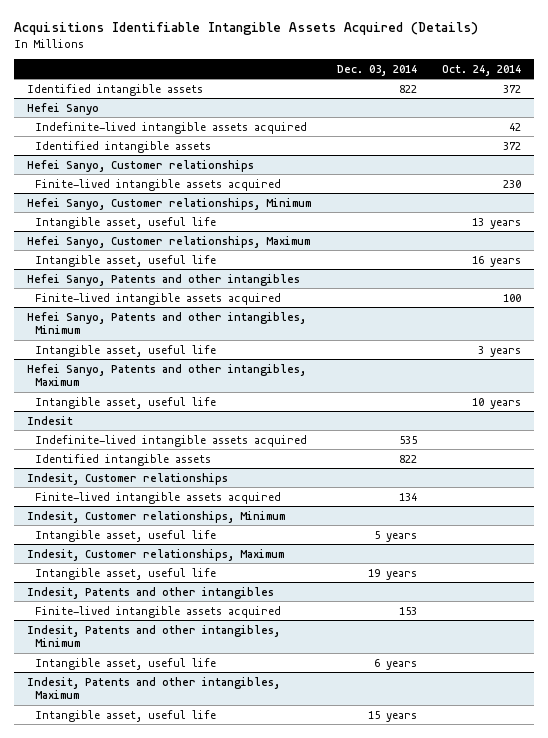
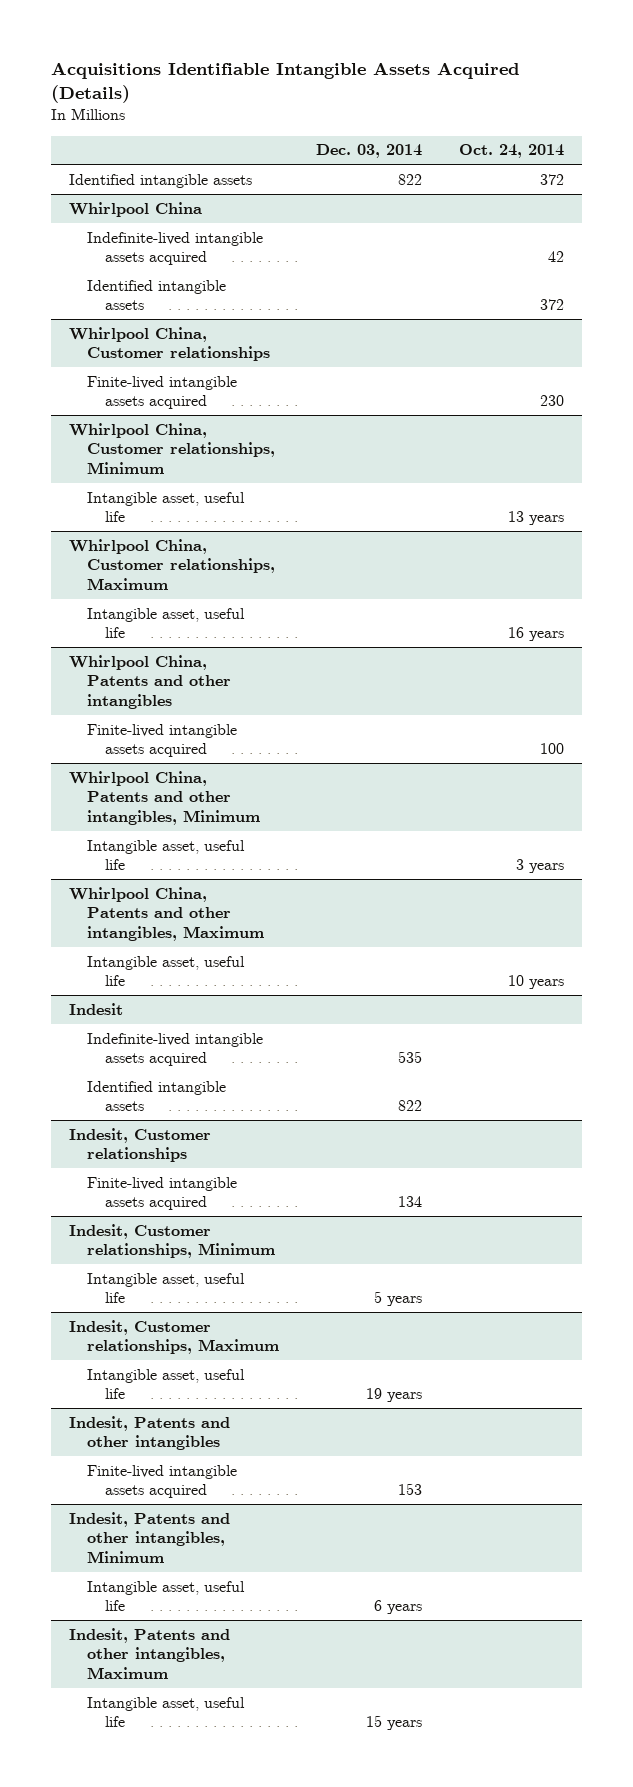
- Hefei Sanyo
+ Whirlpool China
- Hefei Sanyo, Customer relationships
+ Whirlpool China, Customer relationships
- Hefei Sanyo, Customer relationships, Minimum
+ Whirlpool China, Customer relationships, Minimum
- Hefei Sanyo, Customer relationships, Maximum
+ Whirlpool China, Customer relationships, Maximum
- Hefei Sanyo, Patents and other intangibles
+ Whirlpool China, Patents and other intangibles
- Hefei Sanyo, Patents and other intangibles, Minimum
+ Whirlpool China, Patents and other intangibles, Minimum
- Hefei Sanyo, Patents and other intangibles, Maximum
+ Whirlpool China, Patents and other intangibles, Maximum

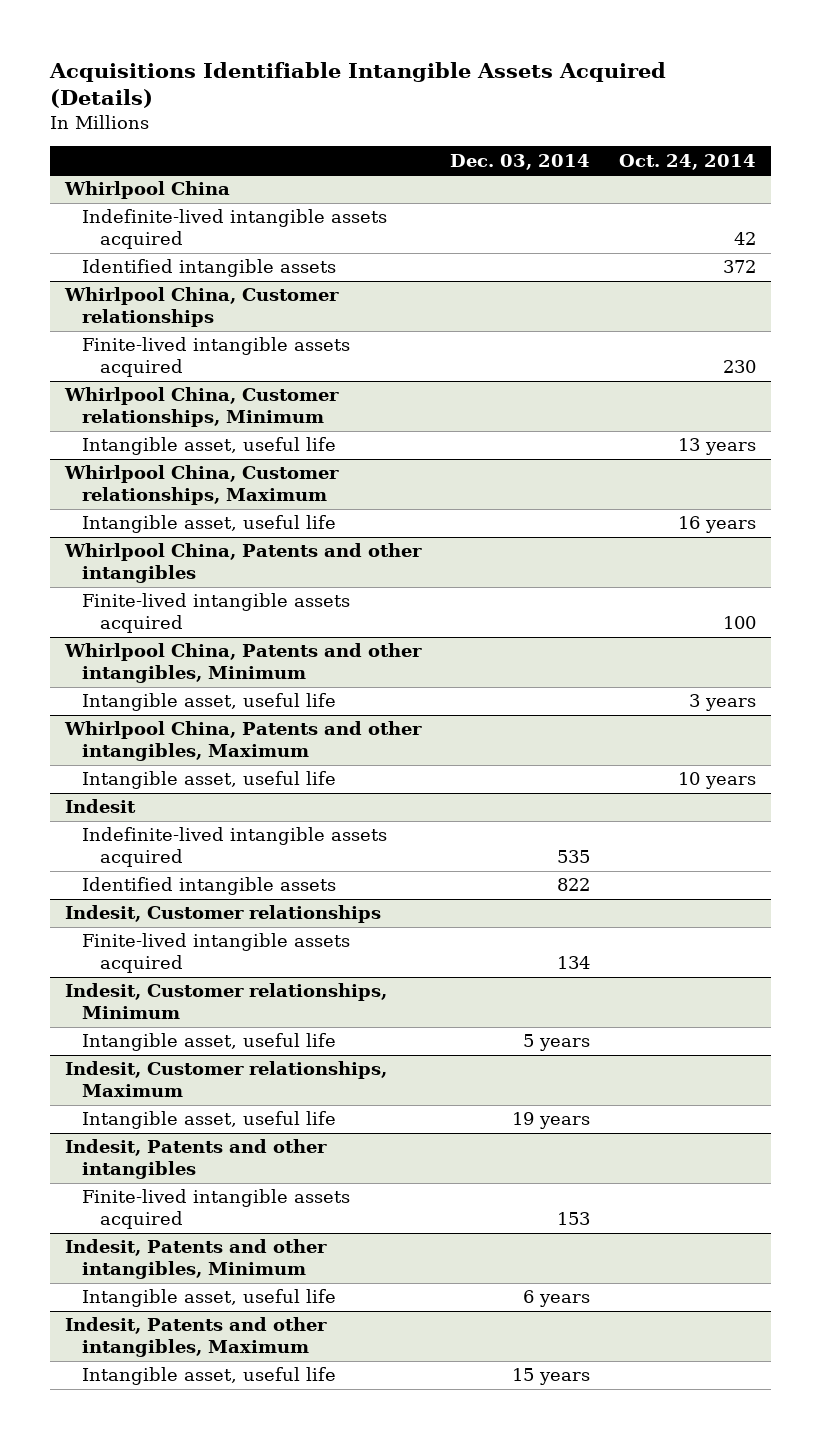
- Identified intangible assets | 822 | 372

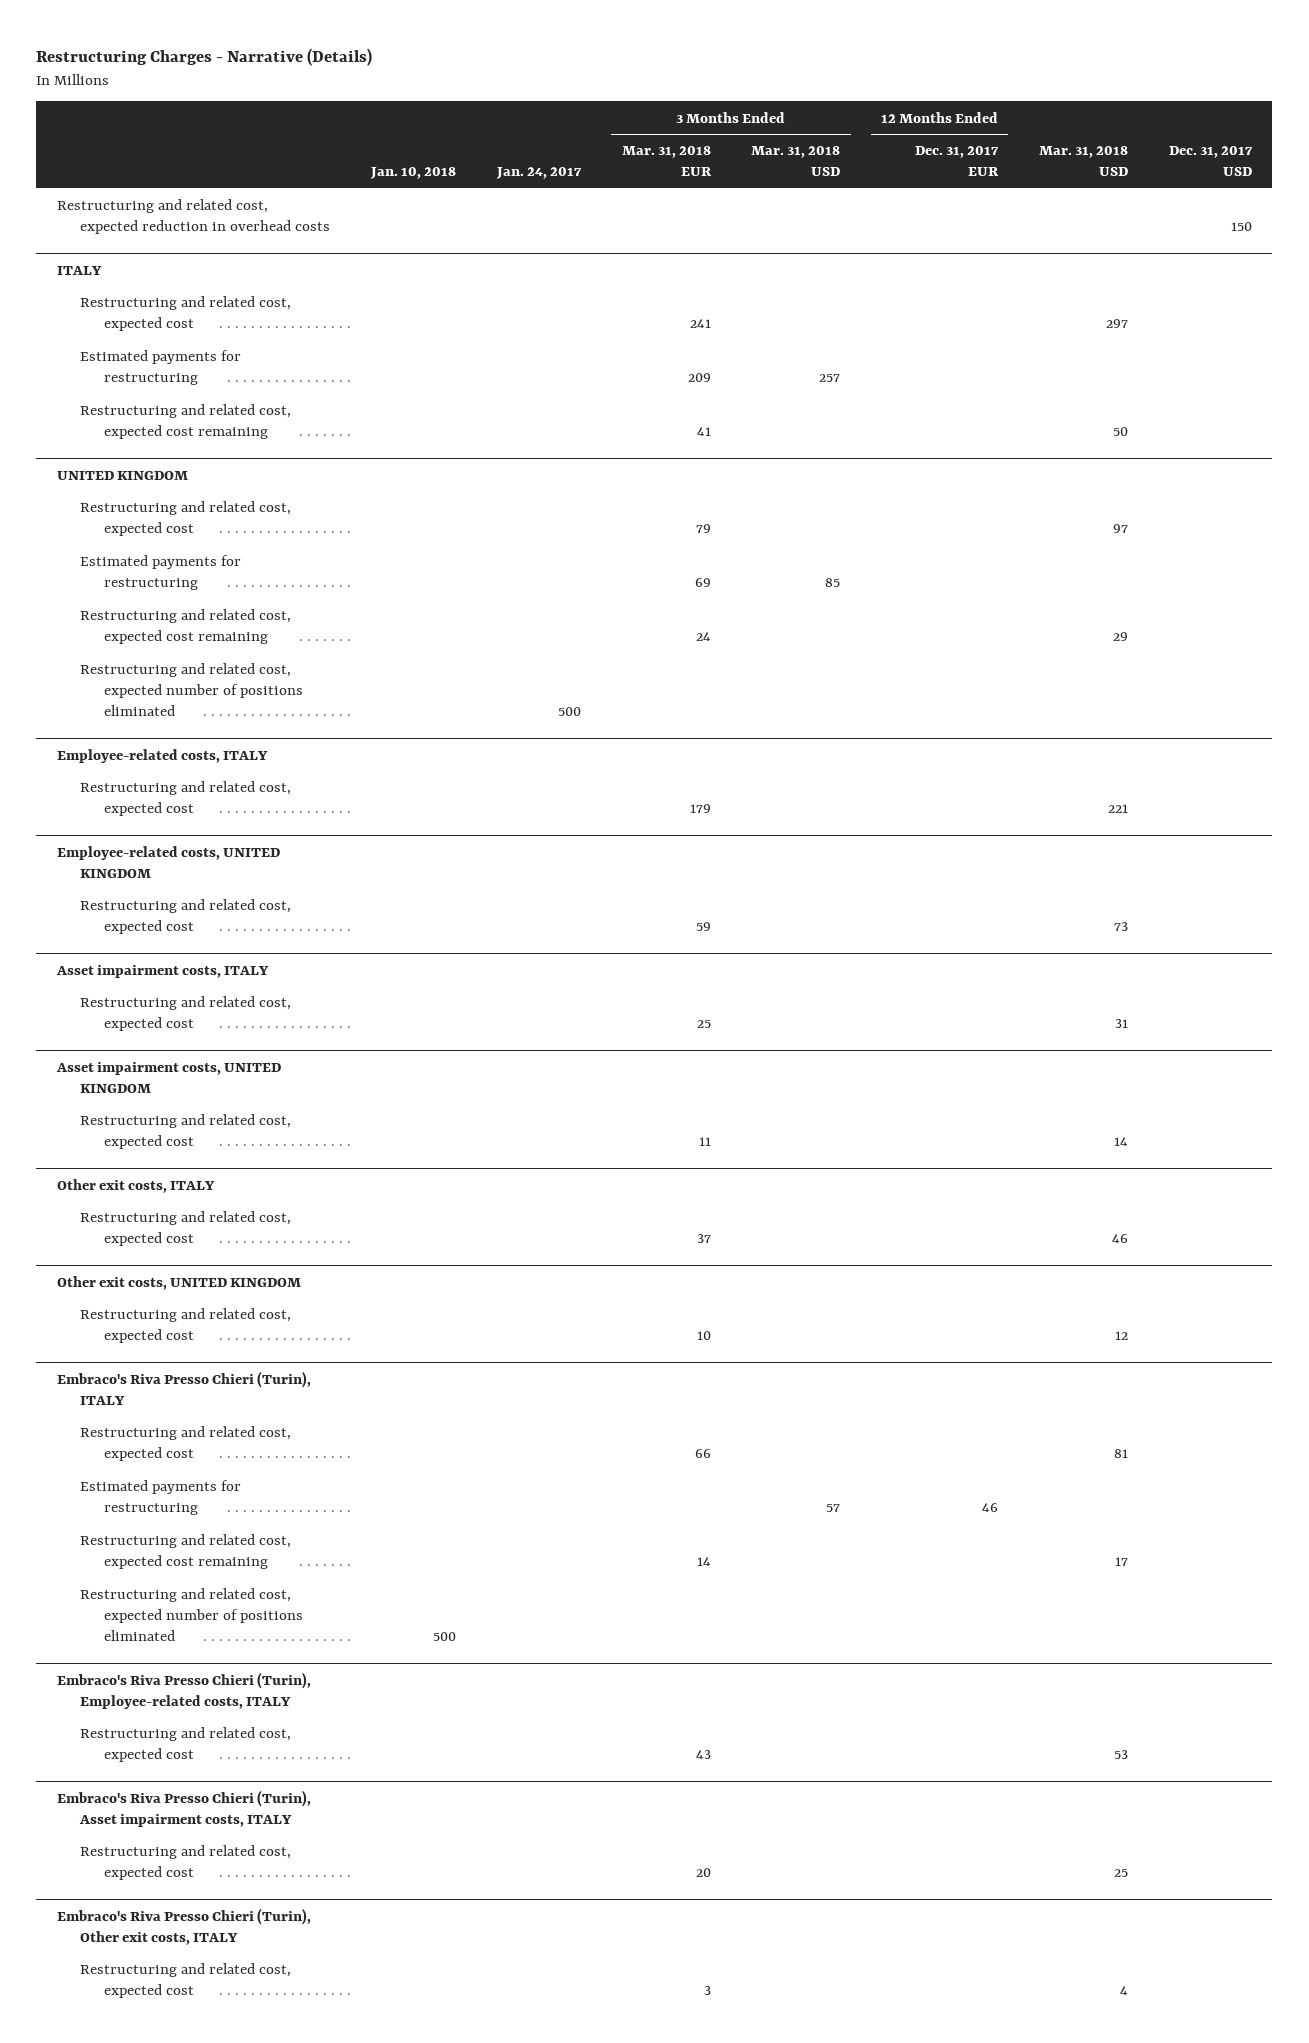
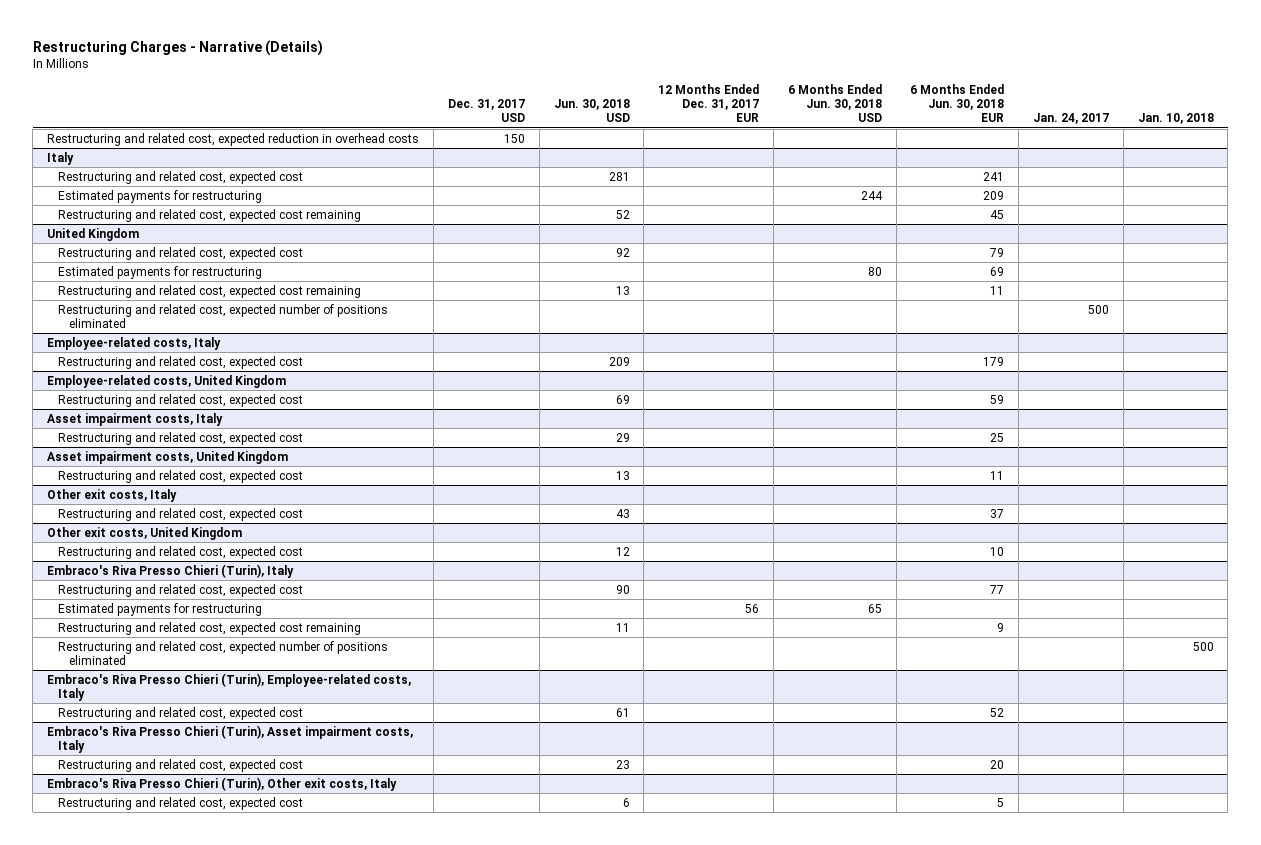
- | Jan. 10, 2018 | Jan. 24, 2017 | 3 Months Ended Mar. 31, 2018 EUR | 3 Months Ended Mar. 31, 2018 USD | 12 Months Ended Dec. 31, 2017 EUR | Mar. 31, 2018 USD | Dec. 31, 2017 USD
+ | Dec. 31, 2017 USD | Jun. 30, 2018 USD | 12 Months Ended Dec. 31, 2017 EUR | 6 Months Ended Jun. 30, 2018 USD | 6 Months Ended Jun. 30, 2018 EUR | Jan. 24, 2017 | Jan. 10, 2018
- ITALY
+ Italy
- UNITED KINGDOM
+ United Kingdom
- Employee-related costs, ITALY
+ Employee-related costs, Italy
- Employee-related costs, UNITED KINGDOM
+ Employee-related costs, United Kingdom
- Asset impairment costs, ITALY
+ Asset impairment costs, Italy
- Asset impairment costs, UNITED KINGDOM
+ Asset impairment costs, United Kingdom
- Other exit costs, ITALY
+ Other exit costs, Italy
- Other exit costs, UNITED KINGDOM
+ Other exit costs, United Kingdom
- Embraco's Riva Presso Chieri (Turin), ITALY
+ Embraco's Riva Presso Chieri (Turin), Italy
- Estimated payments for restructuring | | | | 57 | 46 | |
+ Estimated payments for restructuring | | | 56 | 65 | | |
- Embraco's Riva Presso Chieri (Turin), Employee-related costs, ITALY
+ Embraco's Riva Presso Chieri (Turin), Employee-related costs, Italy
- Embraco's Riva Presso Chieri (Turin), Asset impairment costs, ITALY
+ Embraco's Riva Presso Chieri (Turin), Asset impairment costs, Italy
- Embraco's Riva Presso Chieri (Turin), Other exit costs, ITALY
+ Embraco's Riva Presso Chieri (Turin), Other exit costs, Italy

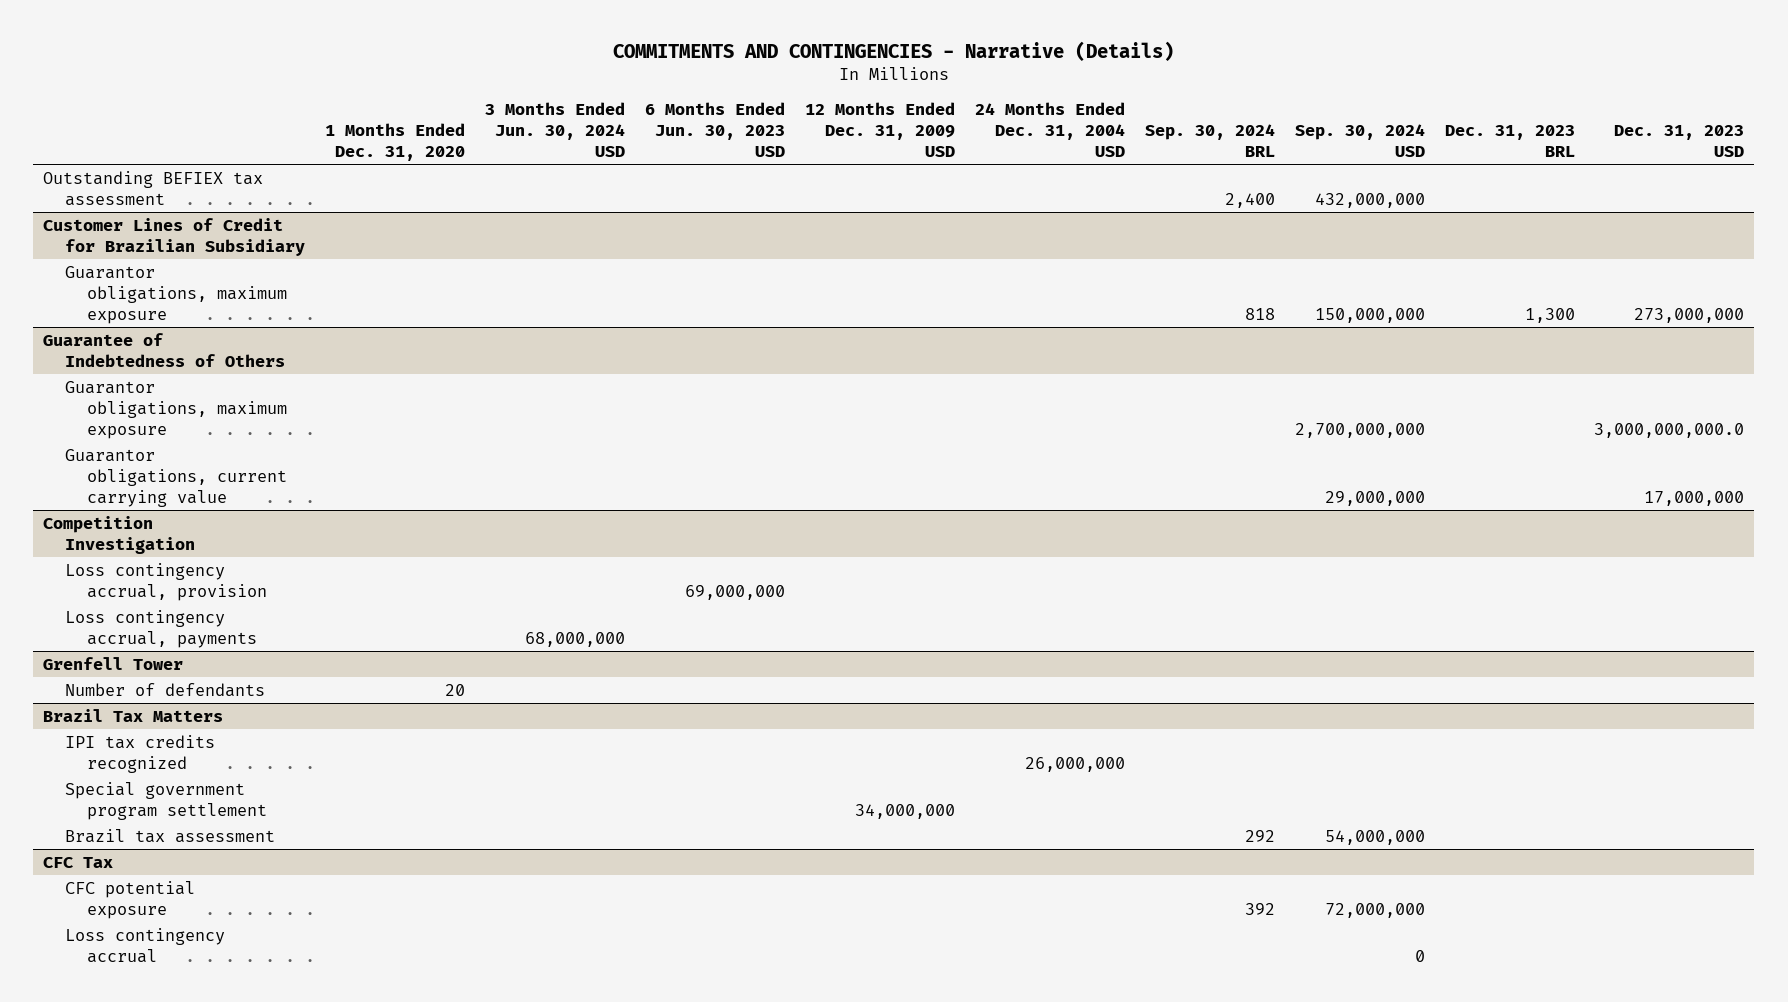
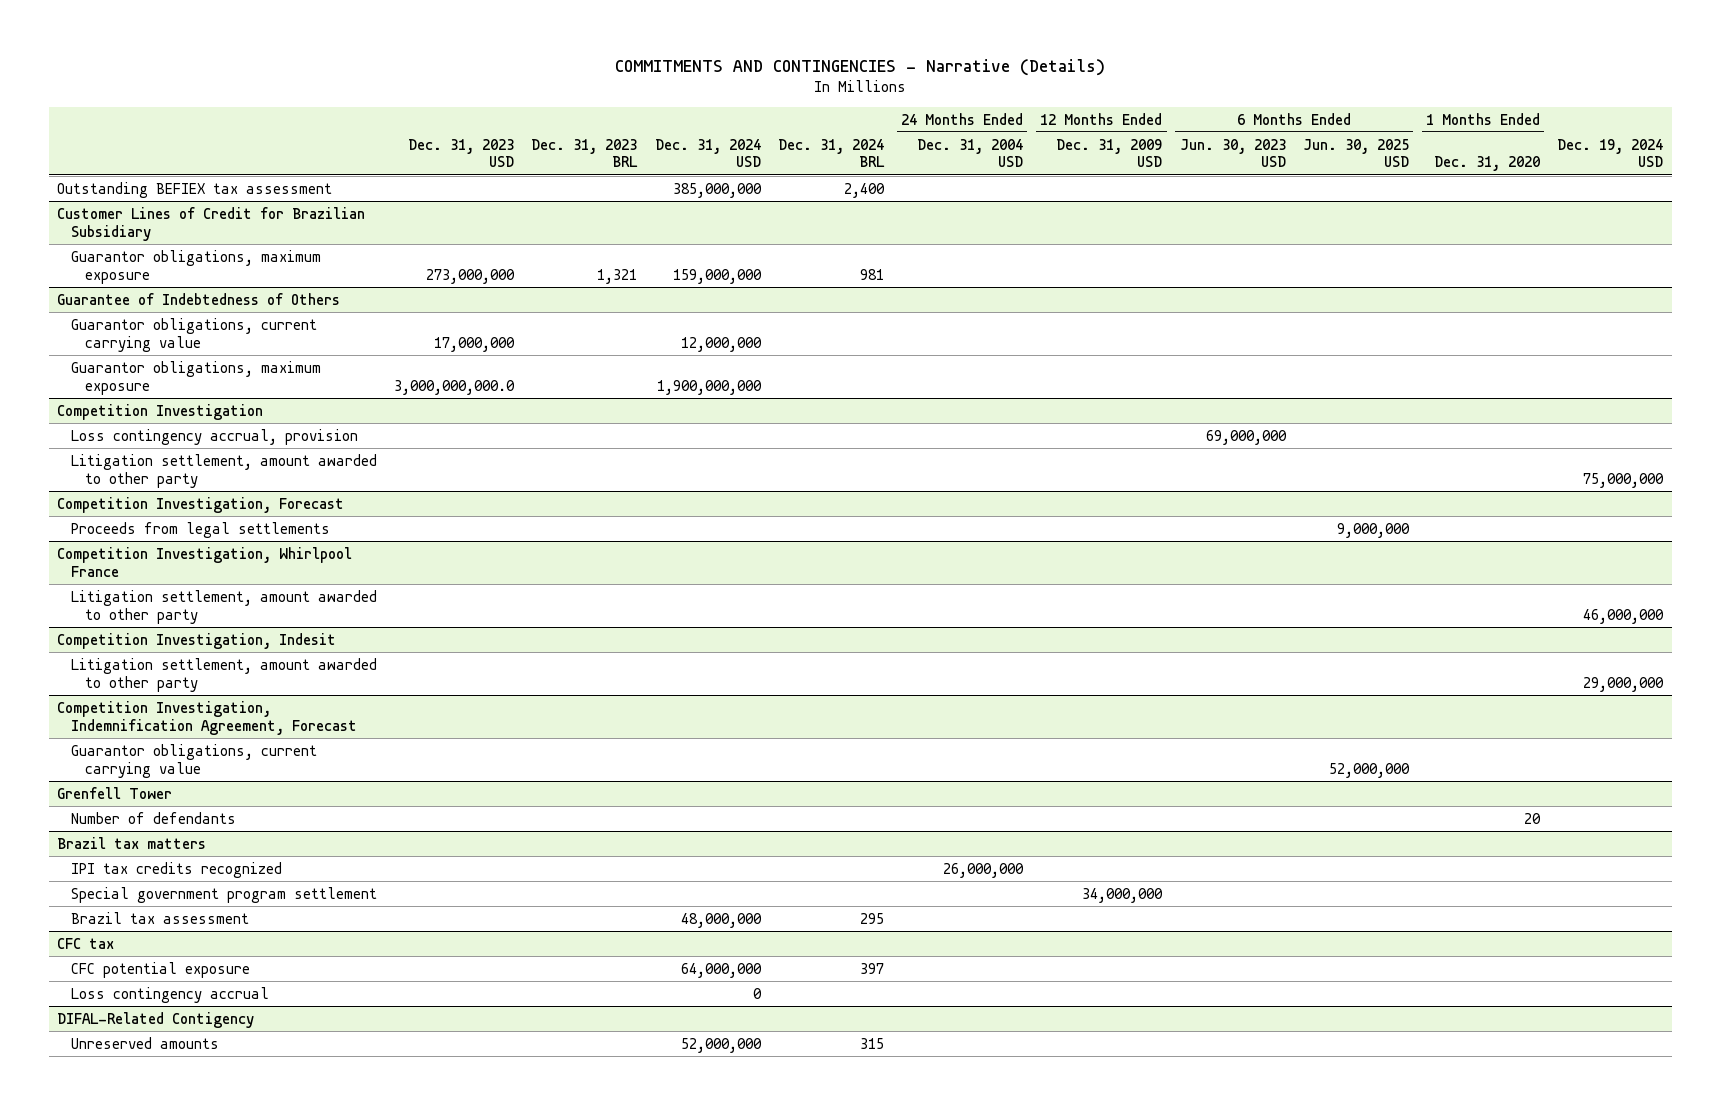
- | 1 Months Ended Dec. 31, 2020 | 3 Months Ended Jun. 30, 2024 USD | 6 Months Ended Jun. 30, 2023 USD | 12 Months Ended Dec. 31, 2009 USD | 24 Months Ended Dec. 31, 2004 USD | Sep. 30, 2024 BRL | Sep. 30, 2024 USD | Dec. 31, 2023 BRL | Dec. 31, 2023 USD
+ | Dec. 31, 2023 USD | Dec. 31, 2023 BRL | Dec. 31, 2024 USD | Dec. 31, 2024 BRL | 24 Months Ended Dec. 31, 2004 USD | 12 Months Ended Dec. 31, 2009 USD | 6 Months Ended Jun. 30, 2023 USD | 6 Months Ended Jun. 30, 2025 USD | 1 Months Ended Dec. 31, 2020 | Dec. 19, 2024 USD
@ Customer Lines of Credit for Brazilian Subsidiary
- Guarantor obligations, maximum exposure | | | | | | 818 | 150,000,000 | 1,300 | 273,000,000
+ Guarantor obligations, maximum exposure | 273,000,000 | 1,321 | 159,000,000 | 981 | | | | | |
@ Guarantee of Indebtedness of Others
moved down: Guarantor obligations, maximum exposure | 3,000,000,000.0 | | 1,900,000,000 | | | | | | |
@ Competition Investigation
- Loss contingency accrual, payments | | 68,000,000 | | | | | | |
+ Litigation settlement, amount awarded to other party | | | | | | | | | | 75,000,000
+ Competition Investigation, Forecast
+ Proceeds from legal settlements | | | | | | | | 9,000,000 | |
+ Competition Investigation, Whirlpool France
+ Litigation settlement, amount awarded to other party | | | | | | | | | | 46,000,000
+ Competition Investigation, Indesit
+ Litigation settlement, amount awarded to other party | | | | | | | | | | 29,000,000
+ Competition Investigation, Indemnification Agreement, Forecast
+ Guarantor obligations, current carrying value | | | | | | | | 52,000,000 | |
- Brazil Tax Matters
+ Brazil tax matters
- CFC Tax
+ CFC tax
+ DIFAL-Related Contigency
+ Unreserved amounts | | | 52,000,000 | 315 | | | | | |

